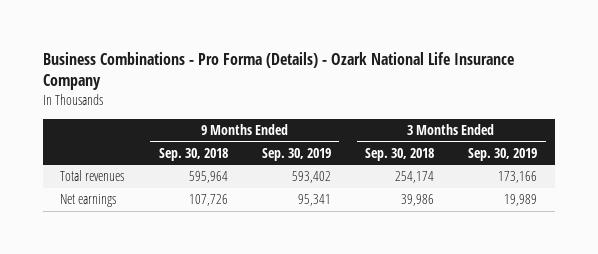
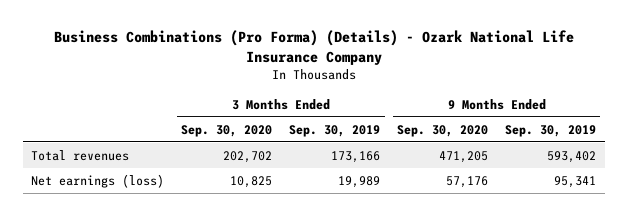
- Business Combinations - Pro Forma (Details) - Ozark National Life Insurance Company
+ Business Combinations (Pro Forma) (Details) - Ozark National Life Insurance Company
- | 9 Months Ended Sep. 30, 2018 | 9 Months Ended Sep. 30, 2019 | 3 Months Ended Sep. 30, 2018 | 3 Months Ended Sep. 30, 2019
+ | 3 Months Ended Sep. 30, 2020 | 3 Months Ended Sep. 30, 2019 | 9 Months Ended Sep. 30, 2020 | 9 Months Ended Sep. 30, 2019
- Net earnings | 107,726 | 95,341 | 39,986 | 19,989
+ Net earnings (loss) | 10,825 | 19,989 | 57,176 | 95,341

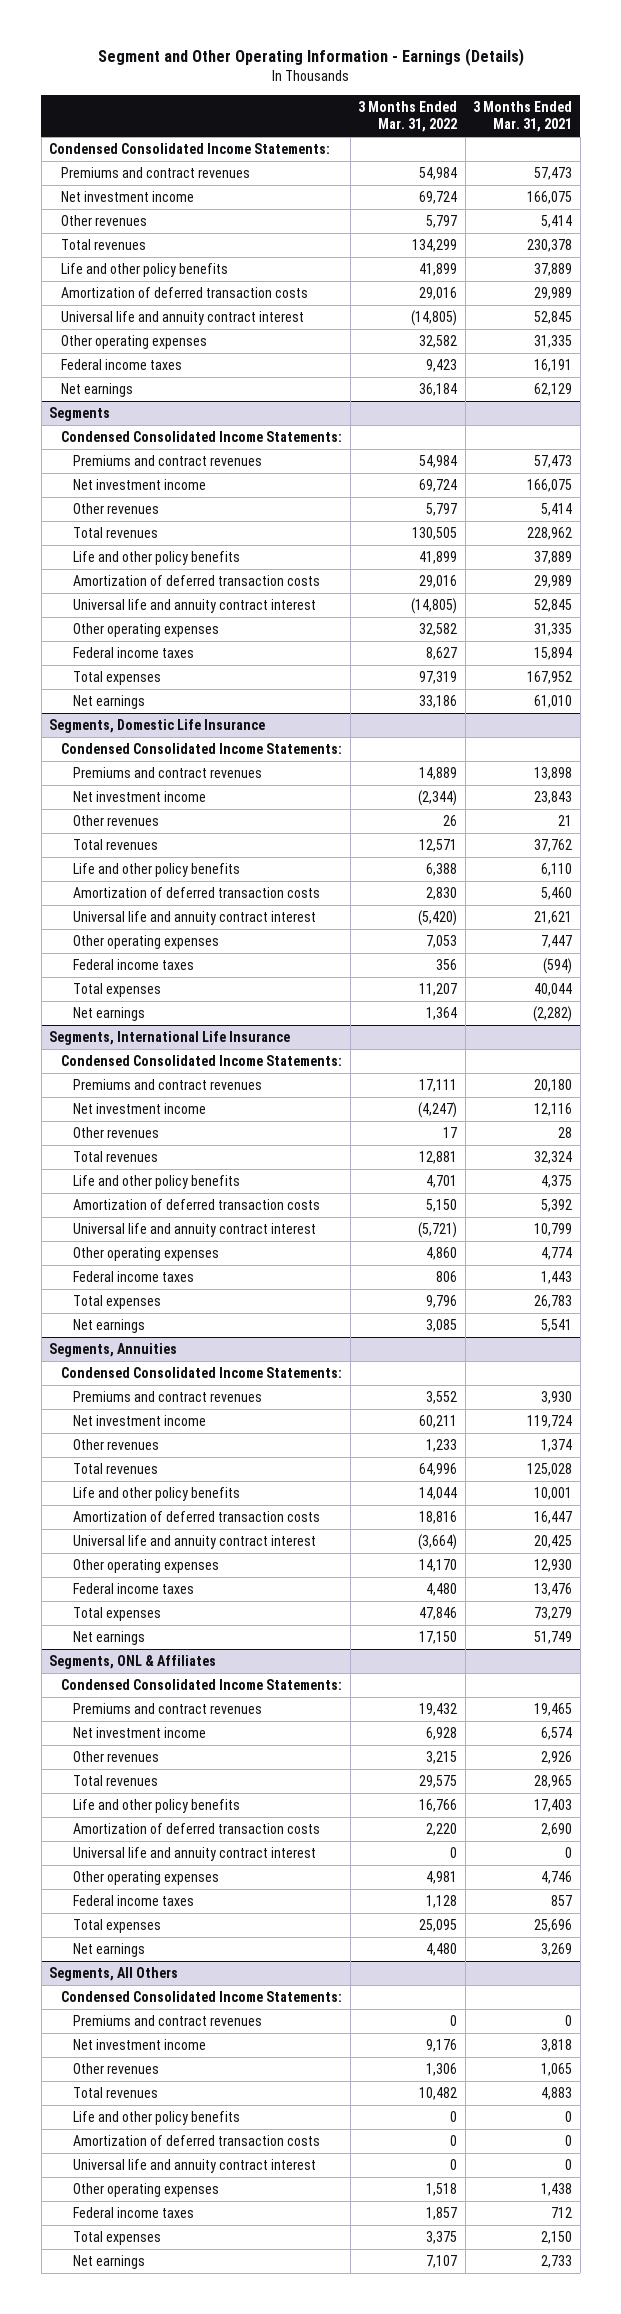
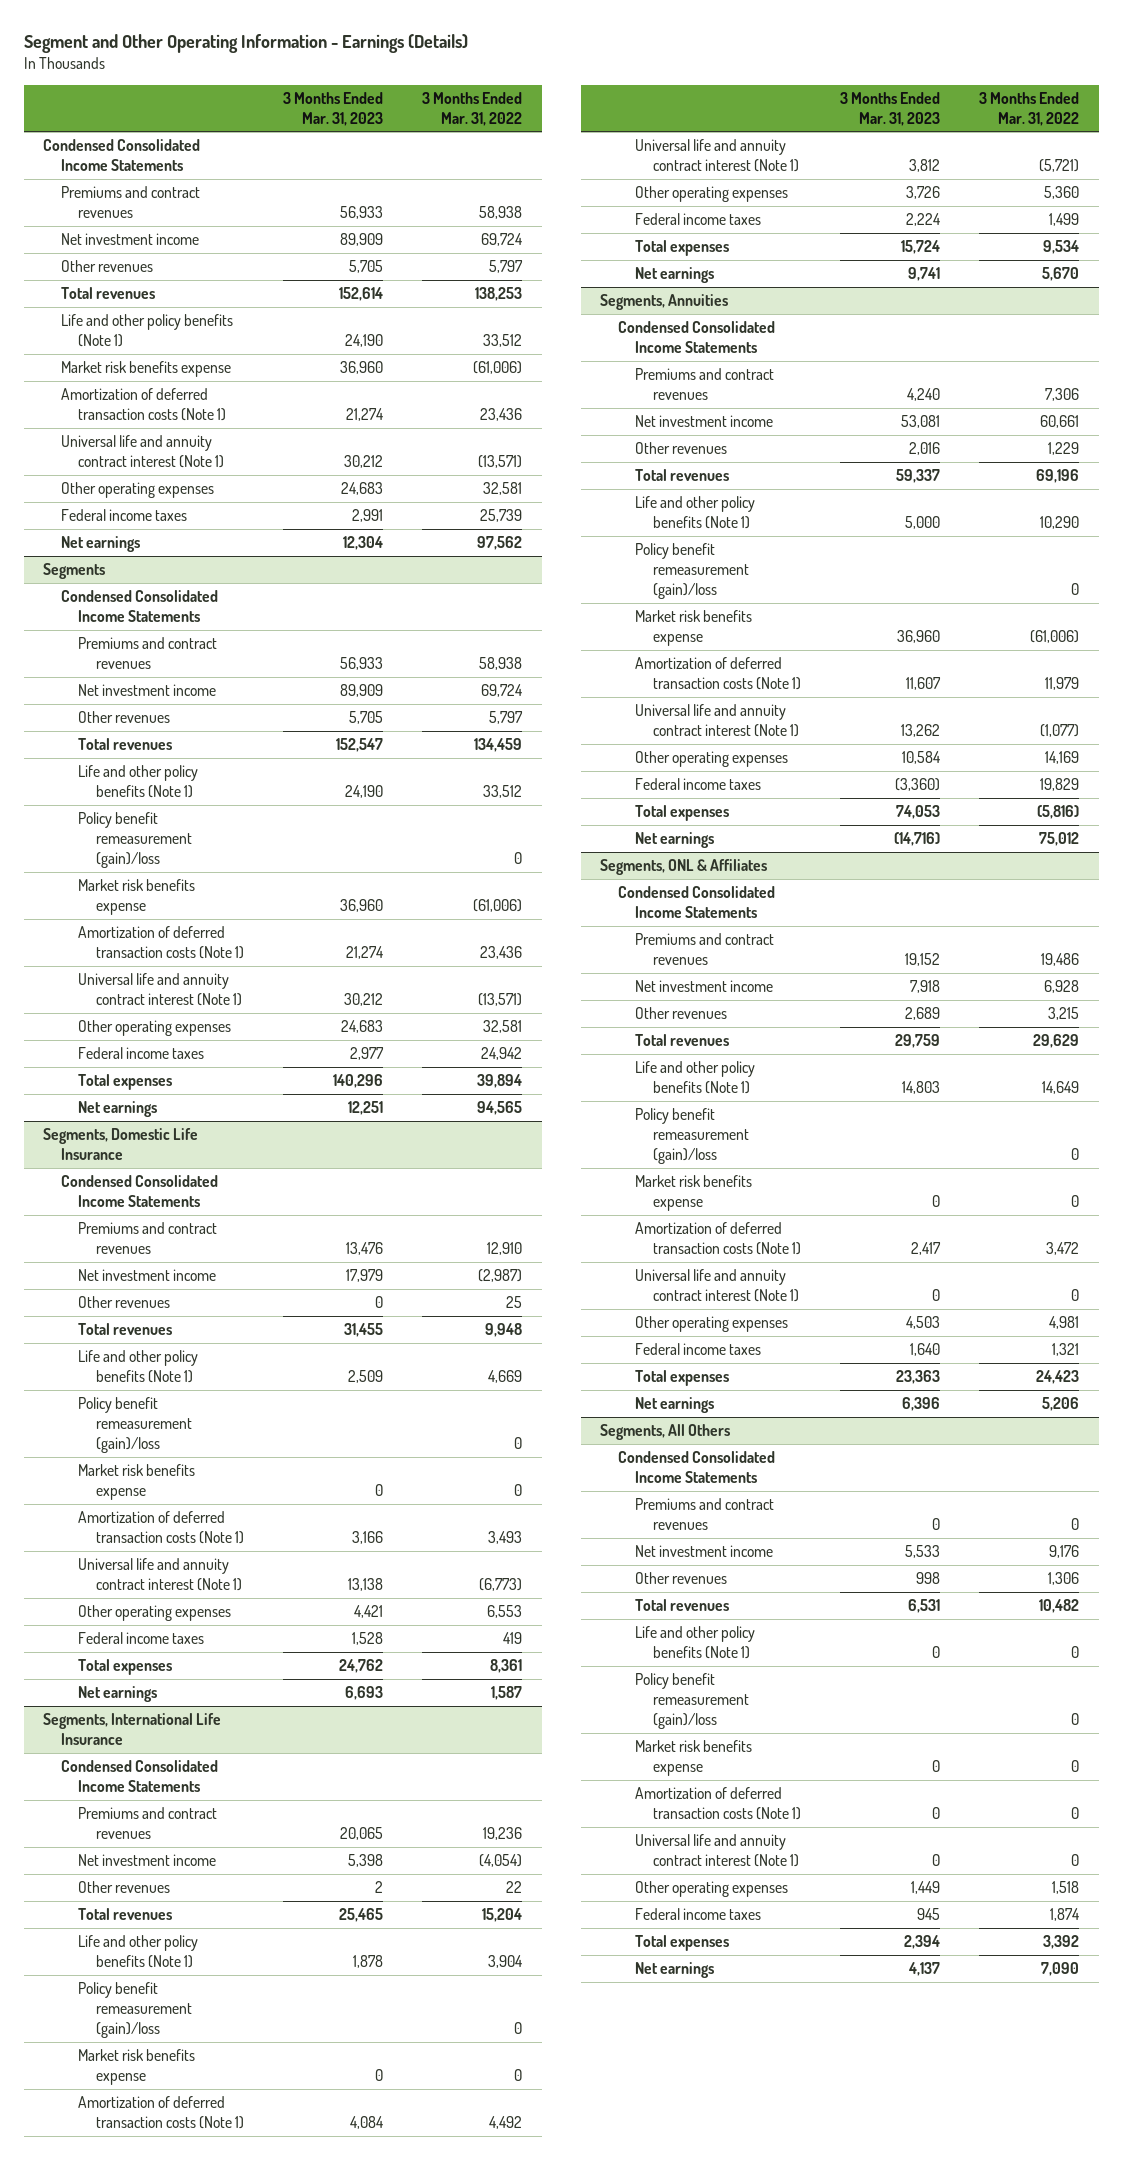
- | 3 Months Ended Mar. 31, 2022 | 3 Months Ended Mar. 31, 2021
+ | 3 Months Ended Mar. 31, 2023 | 3 Months Ended Mar. 31, 2022
- Condensed Consolidated Income Statements:
- Premiums and contract revenues | 54,984 | 57,473
+ Condensed Consolidated Income Statements
+ Premiums and contract revenues | 56,933 | 58,938
- Total revenues | 134,299 | 230,378
- Life and other policy benefits | 41,899 | 37,889
- Amortization of deferred transaction costs | 29,016 | 29,989
- Universal life and annuity contract interest | (14,805) | 52,845
- Other operating expenses | 32,582 | 31,335
- Federal income taxes | 9,423 | 16,191
- Net earnings | 36,184 | 62,129
+ Total revenues | 152,614 | 138,253
+ Life and other policy benefits (Note 1) | 24,190 | 33,512
+ Market risk benefits expense | 36,960 | (61,006)
+ Amortization of deferred transaction costs (Note 1) | 21,274 | 23,436
+ Universal life and annuity contract interest (Note 1) | 30,212 | (13,571)
+ Other operating expenses | 24,683 | 32,581
+ Federal income taxes | 2,991 | 25,739
+ Net earnings | 12,304 | 97,562
@ Segments
- Condensed Consolidated Income Statements:
- Premiums and contract revenues | 54,984 | 57,473
+ Condensed Consolidated Income Statements
+ Premiums and contract revenues | 56,933 | 58,938
- Total revenues | 130,505 | 228,962
- Life and other policy benefits | 41,899 | 37,889
- Amortization of deferred transaction costs | 29,016 | 29,989
- Universal life and annuity contract interest | (14,805) | 52,845
- Other operating expenses | 32,582 | 31,335
- Federal income taxes | 8,627 | 15,894
- Total expenses | 97,319 | 167,952
- Net earnings | 33,186 | 61,010
+ Total revenues | 152,547 | 134,459
+ Life and other policy benefits (Note 1) | 24,190 | 33,512
+ Policy benefit remeasurement (gain)/loss | | 0
+ Market risk benefits expense | 36,960 | (61,006)
+ Amortization of deferred transaction costs (Note 1) | 21,274 | 23,436
+ Universal life and annuity contract interest (Note 1) | 30,212 | (13,571)
+ Other operating expenses | 24,683 | 32,581
+ Federal income taxes | 2,977 | 24,942
+ Total expenses | 140,296 | 39,894
+ Net earnings | 12,251 | 94,565
@ Segments, Domestic Life Insurance
- Condensed Consolidated Income Statements:
- Premiums and contract revenues | 14,889 | 13,898
- Net investment income | (2,344) | 23,843
- Other revenues | 26 | 21
- Total revenues | 12,571 | 37,762
- Life and other policy benefits | 6,388 | 6,110
- Amortization of deferred transaction costs | 2,830 | 5,460
- Universal life and annuity contract interest | (5,420) | 21,621
- Other operating expenses | 7,053 | 7,447
- Federal income taxes | 356 | (594)
- Total expenses | 11,207 | 40,044
- Net earnings | 1,364 | (2,282)
+ Condensed Consolidated Income Statements
+ Premiums and contract revenues | 13,476 | 12,910
+ Net investment income | 17,979 | (2,987)
+ Other revenues | 0 | 25
+ Total revenues | 31,455 | 9,948
+ Life and other policy benefits (Note 1) | 2,509 | 4,669
+ Policy benefit remeasurement (gain)/loss | | 0
+ Market risk benefits expense | 0 | 0
+ Amortization of deferred transaction costs (Note 1) | 3,166 | 3,493
+ Universal life and annuity contract interest (Note 1) | 13,138 | (6,773)
+ Other operating expenses | 4,421 | 6,553
+ Federal income taxes | 1,528 | 419
+ Total expenses | 24,762 | 8,361
+ Net earnings | 6,693 | 1,587
@ Segments, International Life Insurance
- Condensed Consolidated Income Statements:
- Premiums and contract revenues | 17,111 | 20,180
- Net investment income | (4,247) | 12,116
- Other revenues | 17 | 28
- Total revenues | 12,881 | 32,324
- Life and other policy benefits | 4,701 | 4,375
- Amortization of deferred transaction costs | 5,150 | 5,392
- Universal life and annuity contract interest | (5,721) | 10,799
- Other operating expenses | 4,860 | 4,774
- Federal income taxes | 806 | 1,443
- Total expenses | 9,796 | 26,783
- Net earnings | 3,085 | 5,541
+ Condensed Consolidated Income Statements
+ Premiums and contract revenues | 20,065 | 19,236
+ Net investment income | 5,398 | (4,054)
+ Other revenues | 2 | 22
+ Total revenues | 25,465 | 15,204
+ Life and other policy benefits (Note 1) | 1,878 | 3,904
+ Policy benefit remeasurement (gain)/loss | | 0
+ Market risk benefits expense | 0 | 0
+ Amortization of deferred transaction costs (Note 1) | 4,084 | 4,492
+ Universal life and annuity contract interest (Note 1) | 3,812 | (5,721)
+ Other operating expenses | 3,726 | 5,360
+ Federal income taxes | 2,224 | 1,499
+ Total expenses | 15,724 | 9,534
+ Net earnings | 9,741 | 5,670
@ Segments, Annuities
- Condensed Consolidated Income Statements:
- Premiums and contract revenues | 3,552 | 3,930
- Net investment income | 60,211 | 119,724
- Other revenues | 1,233 | 1,374
- Total revenues | 64,996 | 125,028
- Life and other policy benefits | 14,044 | 10,001
- Amortization of deferred transaction costs | 18,816 | 16,447
- Universal life and annuity contract interest | (3,664) | 20,425
- Other operating expenses | 14,170 | 12,930
- Federal income taxes | 4,480 | 13,476
- Total expenses | 47,846 | 73,279
- Net earnings | 17,150 | 51,749
+ Condensed Consolidated Income Statements
+ Premiums and contract revenues | 4,240 | 7,306
+ Net investment income | 53,081 | 60,661
+ Other revenues | 2,016 | 1,229
+ Total revenues | 59,337 | 69,196
+ Life and other policy benefits (Note 1) | 5,000 | 10,290
+ Policy benefit remeasurement (gain)/loss | | 0
+ Market risk benefits expense | 36,960 | (61,006)
+ Amortization of deferred transaction costs (Note 1) | 11,607 | 11,979
+ Universal life and annuity contract interest (Note 1) | 13,262 | (1,077)
+ Other operating expenses | 10,584 | 14,169
+ Federal income taxes | (3,360) | 19,829
+ Total expenses | 74,053 | (5,816)
+ Net earnings | (14,716) | 75,012
@ Segments, ONL & Affiliates
- Condensed Consolidated Income Statements:
- Premiums and contract revenues | 19,432 | 19,465
+ Condensed Consolidated Income Statements
+ Premiums and contract revenues | 19,152 | 19,486
- Total revenues | 29,575 | 28,965
- Life and other policy benefits | 16,766 | 17,403
- Amortization of deferred transaction costs | 2,220 | 2,690
- Universal life and annuity contract interest | 0 | 0
+ Total revenues | 29,759 | 29,629
+ Life and other policy benefits (Note 1) | 14,803 | 14,649
+ Policy benefit remeasurement (gain)/loss | | 0
+ Market risk benefits expense | 0 | 0
+ Amortization of deferred transaction costs (Note 1) | 2,417 | 3,472
+ Universal life and annuity contract interest (Note 1) | 0 | 0
- Federal income taxes | 1,128 | 857
- Total expenses | 25,095 | 25,696
- Net earnings | 4,480 | 3,269
+ Federal income taxes | 1,640 | 1,321
+ Total expenses | 23,363 | 24,423
+ Net earnings | 6,396 | 5,206
@ Segments, All Others
- Condensed Consolidated Income Statements:
+ Condensed Consolidated Income Statements
- Life and other policy benefits | 0 | 0
- Amortization of deferred transaction costs | 0 | 0
- Universal life and annuity contract interest | 0 | 0
+ Life and other policy benefits (Note 1) | 0 | 0
+ Policy benefit remeasurement (gain)/loss | | 0
+ Market risk benefits expense | 0 | 0
+ Amortization of deferred transaction costs (Note 1) | 0 | 0
+ Universal life and annuity contract interest (Note 1) | 0 | 0
- Federal income taxes | 1,857 | 712
- Total expenses | 3,375 | 2,150
- Net earnings | 7,107 | 2,733
+ Federal income taxes | 945 | 1,874
+ Total expenses | 2,394 | 3,392
+ Net earnings | 4,137 | 7,090

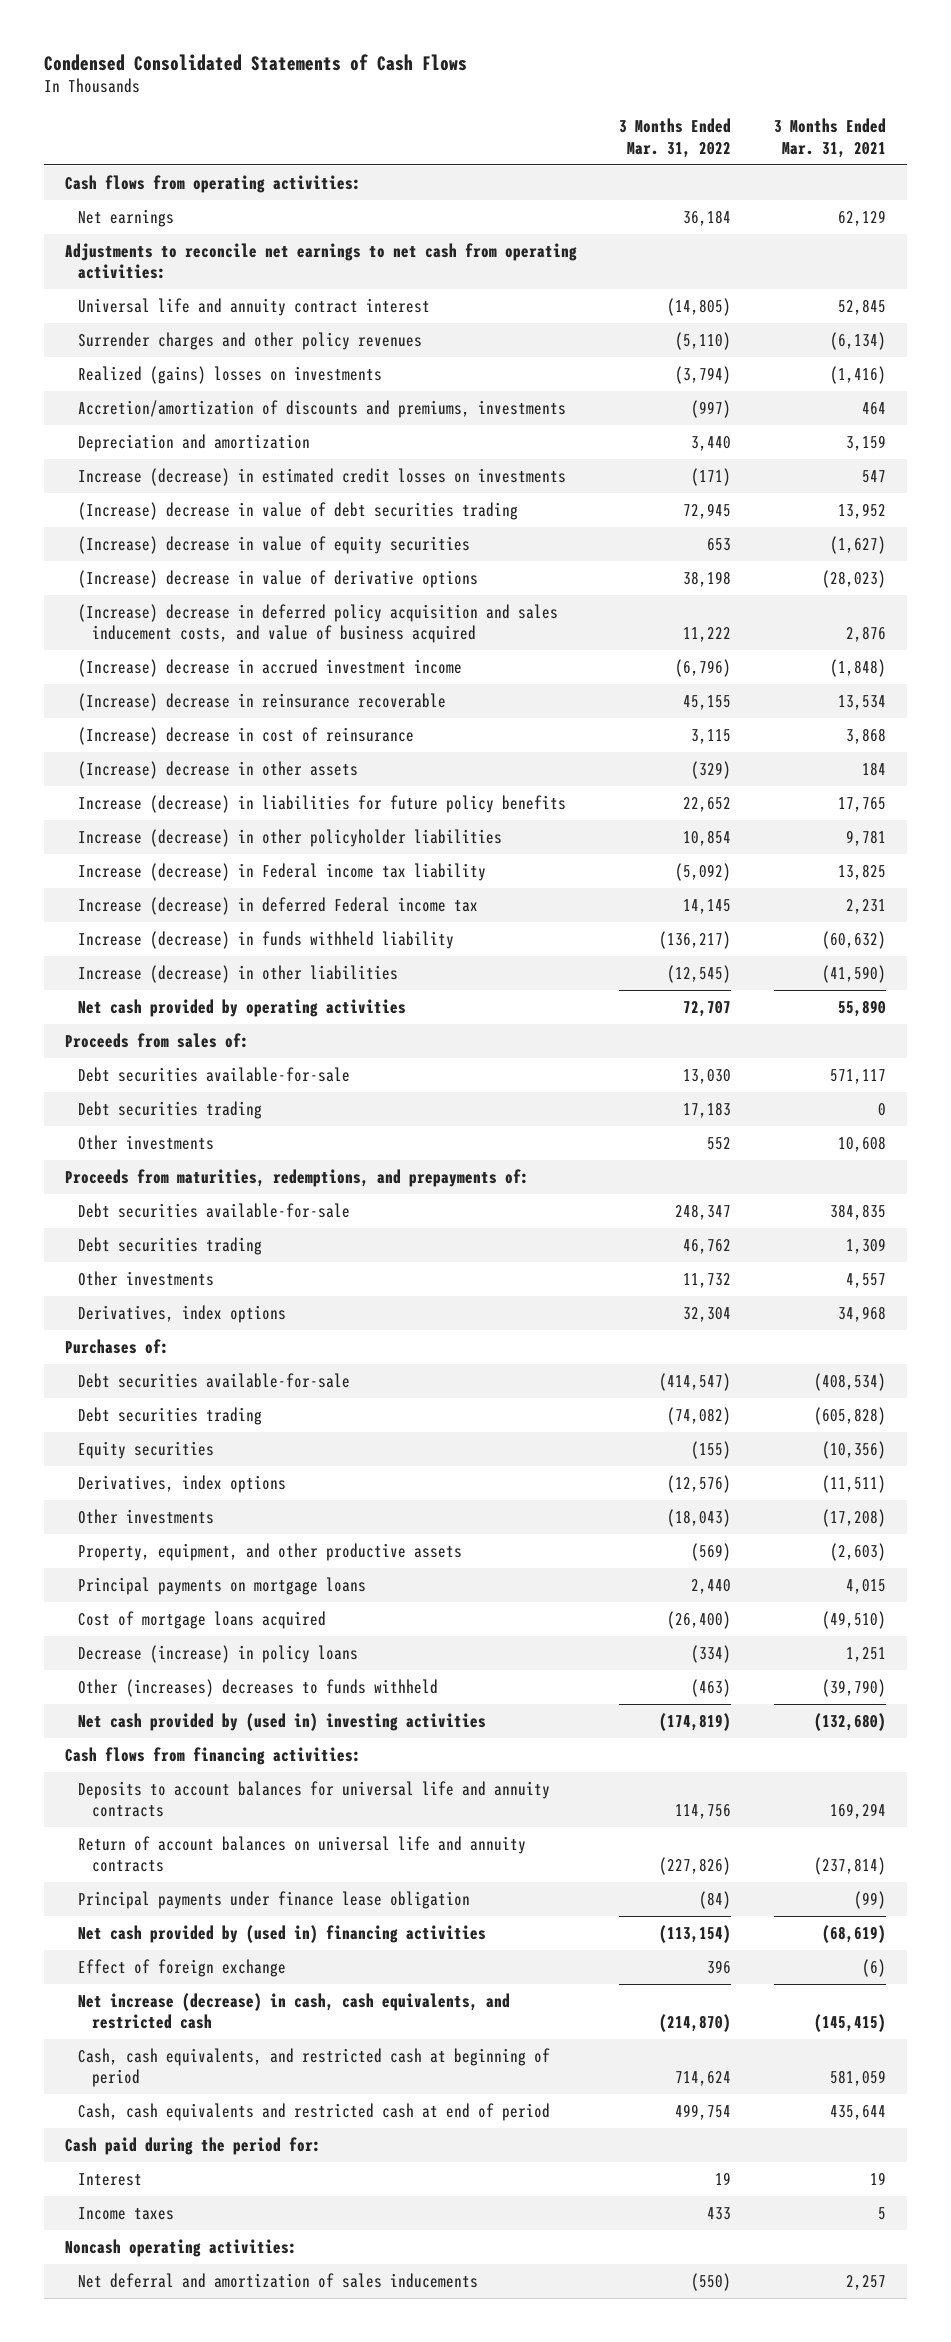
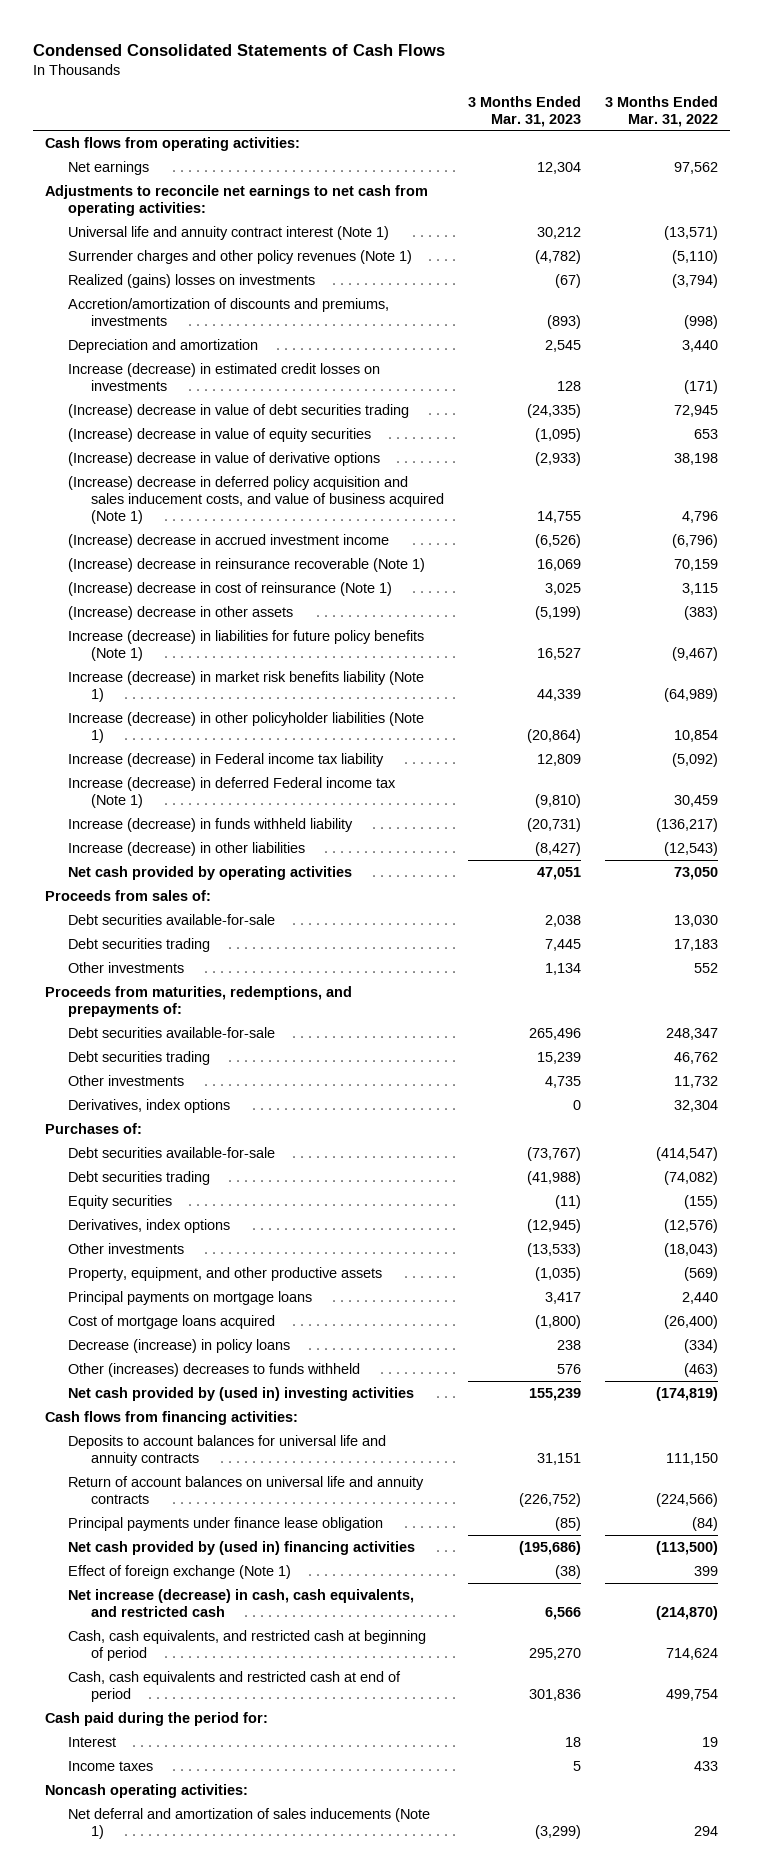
- | 3 Months Ended Mar. 31, 2022 | 3 Months Ended Mar. 31, 2021
+ | 3 Months Ended Mar. 31, 2023 | 3 Months Ended Mar. 31, 2022
- Net earnings | 36,184 | 62,129
+ Net earnings | 12,304 | 97,562
- Universal life and annuity contract interest | (14,805) | 52,845
- Surrender charges and other policy revenues | (5,110) | (6,134)
+ Universal life and annuity contract interest (Note 1) | 30,212 | (13,571)
+ Surrender charges and other policy revenues (Note 1) | (4,782) | (5,110)
- Accretion/amortization of discounts and premiums, investments | (997) | 464
+ Accretion/amortization of discounts and premiums, investments | (893) | (998)
- (Increase) decrease in deferred policy acquisition and sales inducement costs, and value of business acquired | 11,222 | 2,876
+ (Increase) decrease in deferred policy acquisition and sales inducement costs, and value of business acquired (Note 1) | 14,755 | 4,796
- (Increase) decrease in reinsurance recoverable | 45,155 | 13,534
- (Increase) decrease in cost of reinsurance | 3,115 | 3,868
- (Increase) decrease in other assets | (329) | 184
- Increase (decrease) in liabilities for future policy benefits | 22,652 | 17,765
- Increase (decrease) in other policyholder liabilities | 10,854 | 9,781
+ (Increase) decrease in reinsurance recoverable (Note 1) | 16,069 | 70,159
+ (Increase) decrease in cost of reinsurance (Note 1) | 3,025 | 3,115
+ (Increase) decrease in other assets | (5,199) | (383)
+ Increase (decrease) in liabilities for future policy benefits (Note 1) | 16,527 | (9,467)
+ Increase (decrease) in market risk benefits liability (Note 1) | 44,339 | (64,989)
+ Increase (decrease) in other policyholder liabilities (Note 1) | (20,864) | 10,854
- Increase (decrease) in deferred Federal income tax | 14,145 | 2,231
+ Increase (decrease) in deferred Federal income tax (Note 1) | (9,810) | 30,459
- Increase (decrease) in other liabilities | (12,545) | (41,590)
- Net cash provided by operating activities | 72,707 | 55,890
+ Increase (decrease) in other liabilities | (8,427) | (12,543)
+ Net cash provided by operating activities | 47,051 | 73,050
- Deposits to account balances for universal life and annuity contracts | 114,756 | 169,294
- Return of account balances on universal life and annuity contracts | (227,826) | (237,814)
+ Deposits to account balances for universal life and annuity contracts | 31,151 | 111,150
+ Return of account balances on universal life and annuity contracts | (226,752) | (224,566)
- Net cash provided by (used in) financing activities | (113,154) | (68,619)
- Effect of foreign exchange | 396 | (6)
+ Net cash provided by (used in) financing activities | (195,686) | (113,500)
+ Effect of foreign exchange (Note 1) | (38) | 399
- Net deferral and amortization of sales inducements | (550) | 2,257
+ Net deferral and amortization of sales inducements (Note 1) | (3,299) | 294

